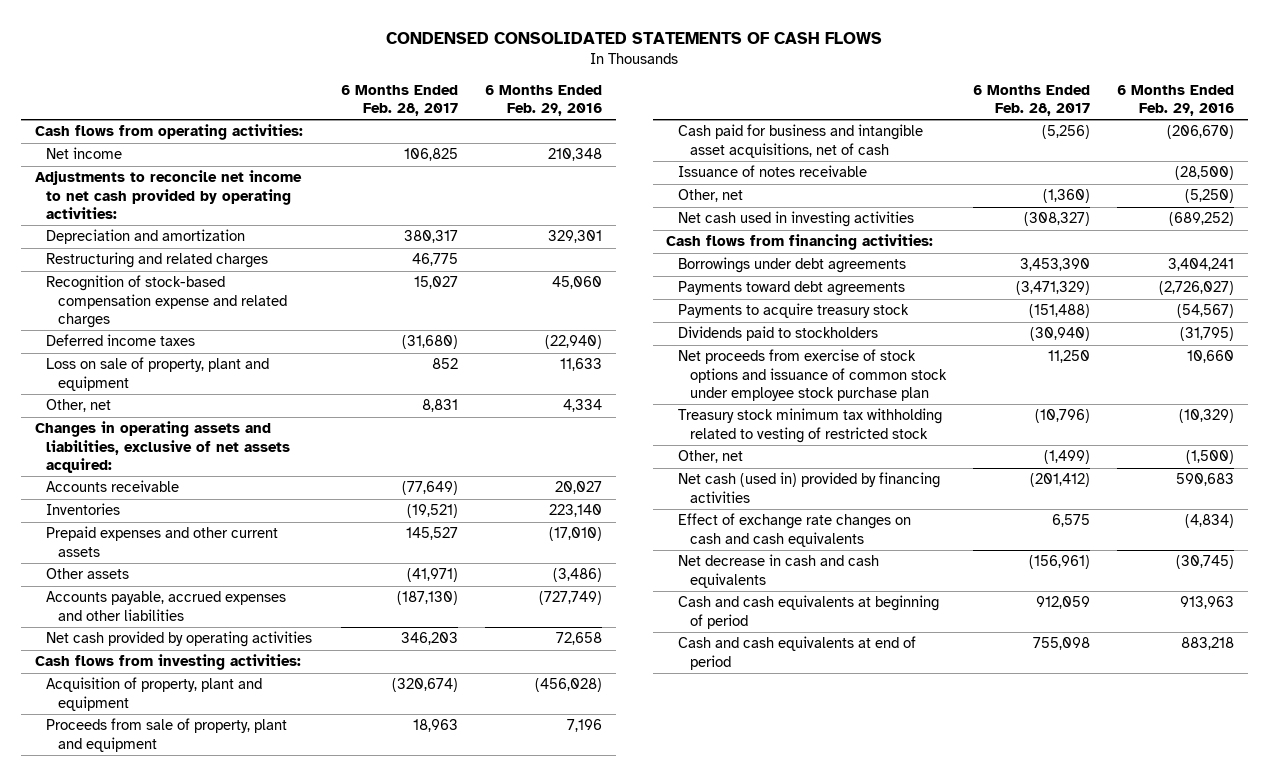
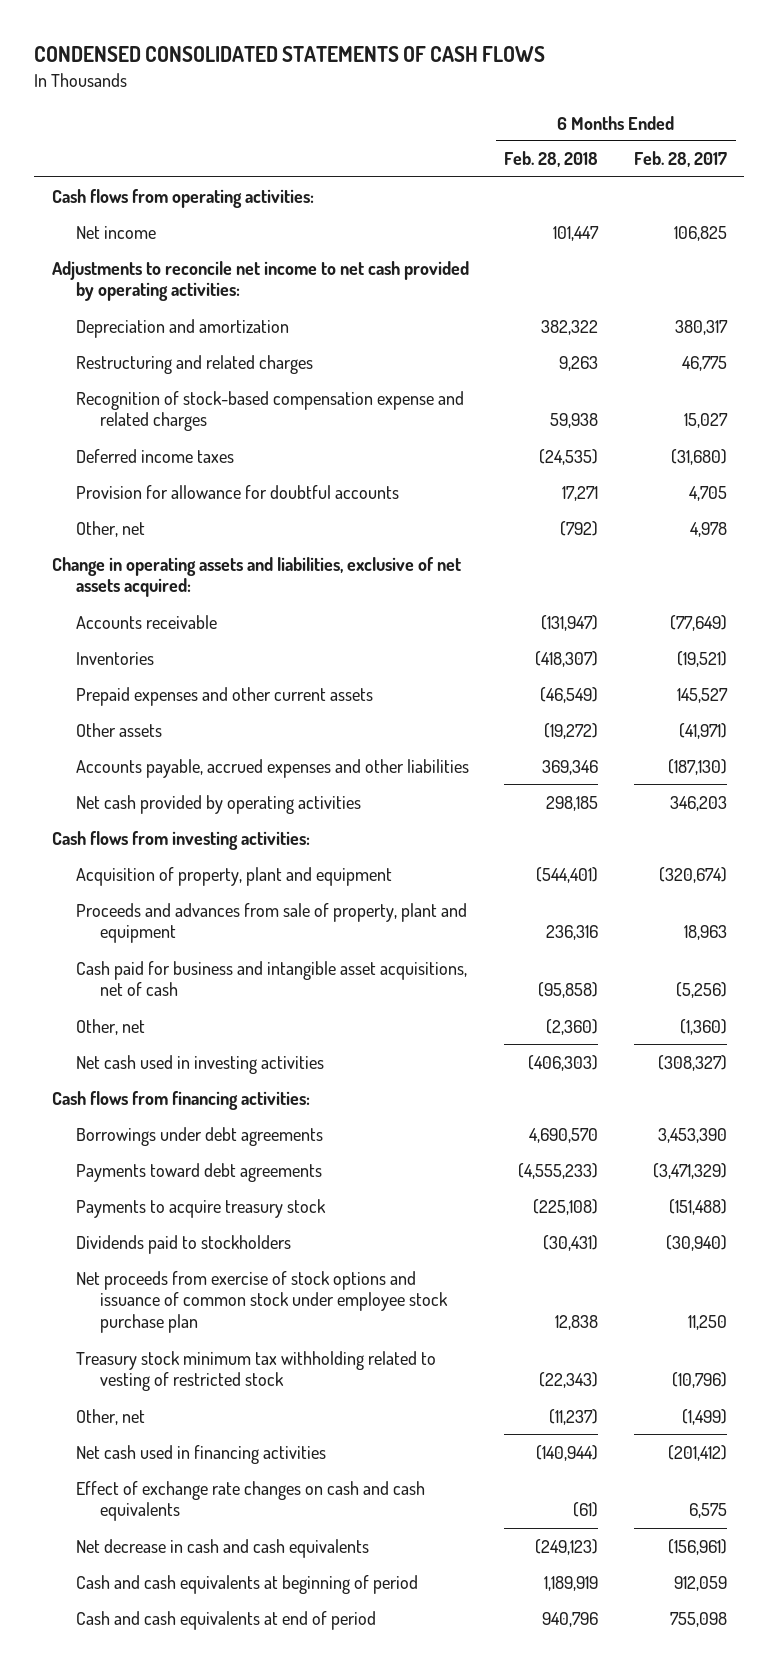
- | 6 Months Ended Feb. 28, 2017 | 6 Months Ended Feb. 29, 2016
+ | 6 Months Ended Feb. 28, 2018 | 6 Months Ended Feb. 28, 2017
- Loss on sale of property, plant and equipment | 852 | 11,633
- Other, net | 8,831 | 4,334
- Changes in operating assets and liabilities, exclusive of net assets acquired:
+ Provision for allowance for doubtful accounts | 17,271 | 4,705
+ Other, net | (792) | 4,978
+ Change in operating assets and liabilities, exclusive of net assets acquired:
- Proceeds from sale of property, plant and equipment | 18,963 | 7,196
+ Proceeds and advances from sale of property, plant and equipment | 236,316 | 18,963
- Issuance of notes receivable | | (28,500)
- Net cash (used in) provided by financing activities | (201,412) | 590,683
+ Net cash used in financing activities | (140,944) | (201,412)

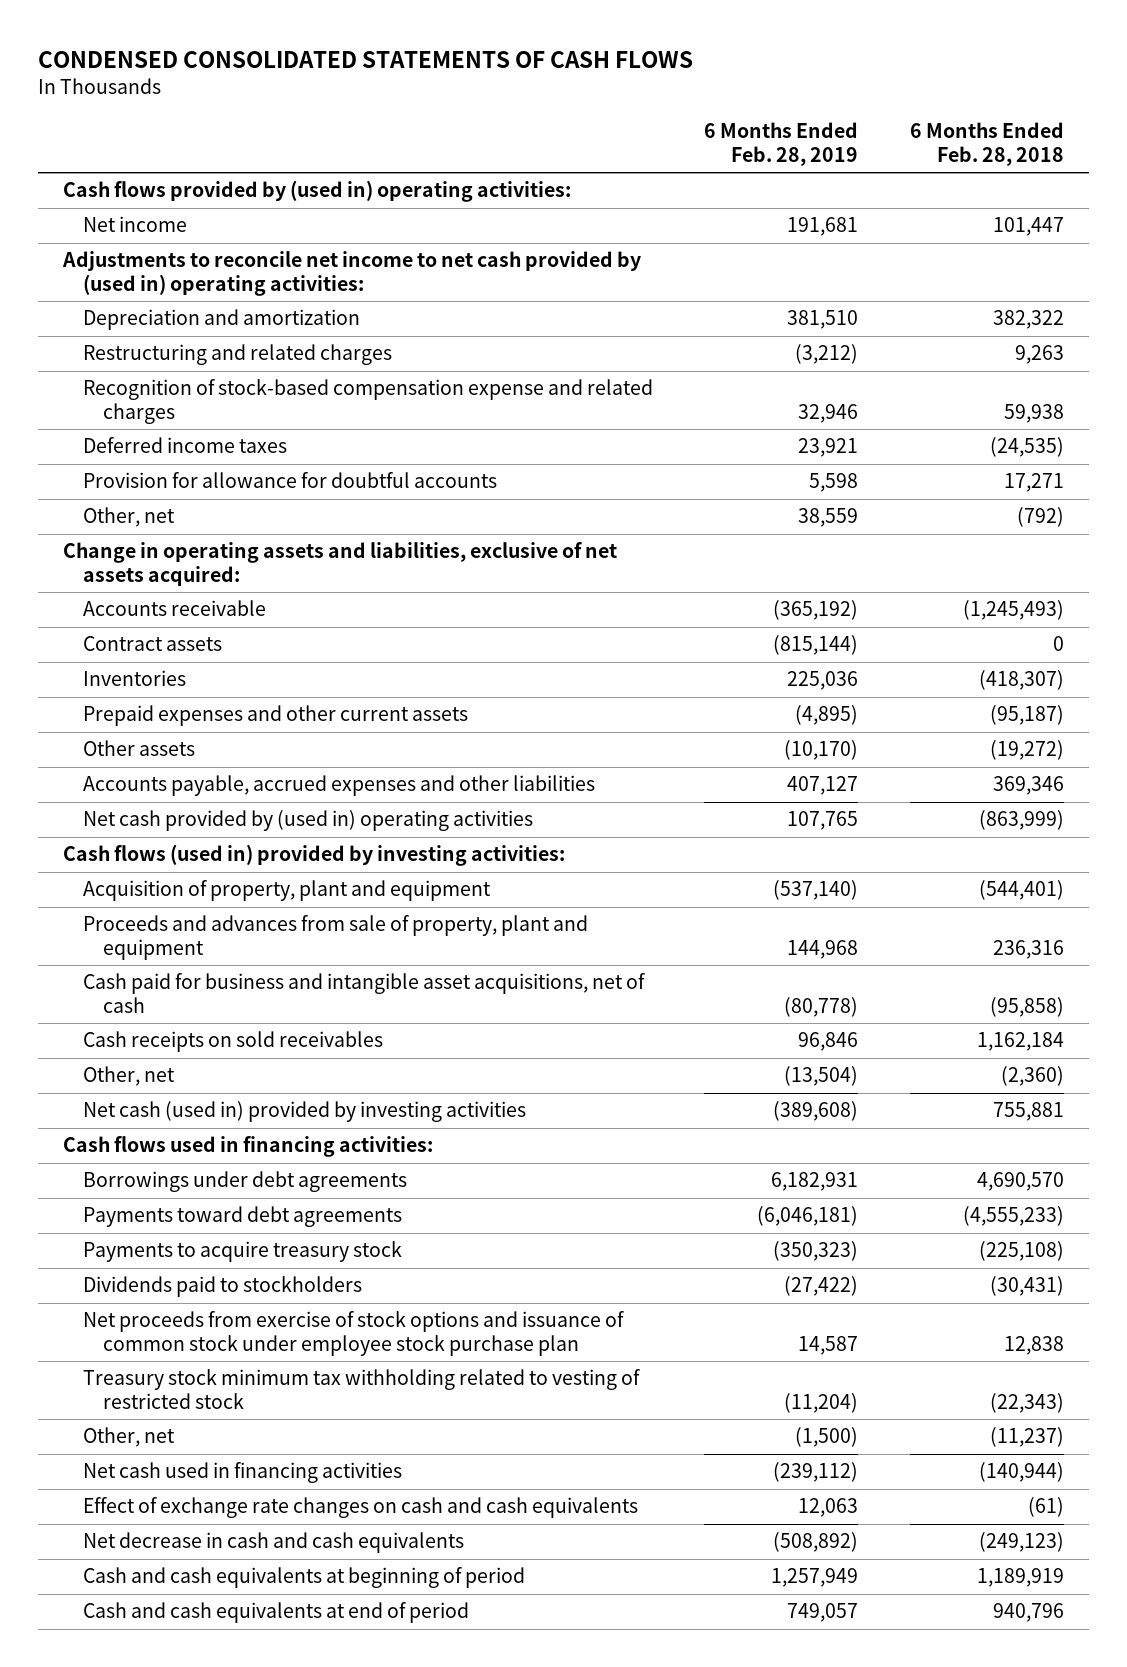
- | 6 Months Ended Feb. 28, 2018 | 6 Months Ended Feb. 28, 2017
+ | 6 Months Ended Feb. 28, 2019 | 6 Months Ended Feb. 28, 2018
- Cash flows from operating activities:
+ Cash flows provided by (used in) operating activities:
- Adjustments to reconcile net income to net cash provided by operating activities:
+ Adjustments to reconcile net income to net cash provided by (used in) operating activities:
- Accounts receivable | (131,947) | (77,649)
+ Accounts receivable | (365,192) | (1,245,493)
+ Contract assets | (815,144) | 0
- Prepaid expenses and other current assets | (46,549) | 145,527
+ Prepaid expenses and other current assets | (4,895) | (95,187)
- Net cash provided by operating activities | 298,185 | 346,203
- Cash flows from investing activities:
+ Net cash provided by (used in) operating activities | 107,765 | (863,999)
+ Cash flows (used in) provided by investing activities:
+ Cash receipts on sold receivables | 96,846 | 1,162,184
- Net cash used in investing activities | (406,303) | (308,327)
- Cash flows from financing activities:
+ Net cash (used in) provided by investing activities | (389,608) | 755,881
+ Cash flows used in financing activities:

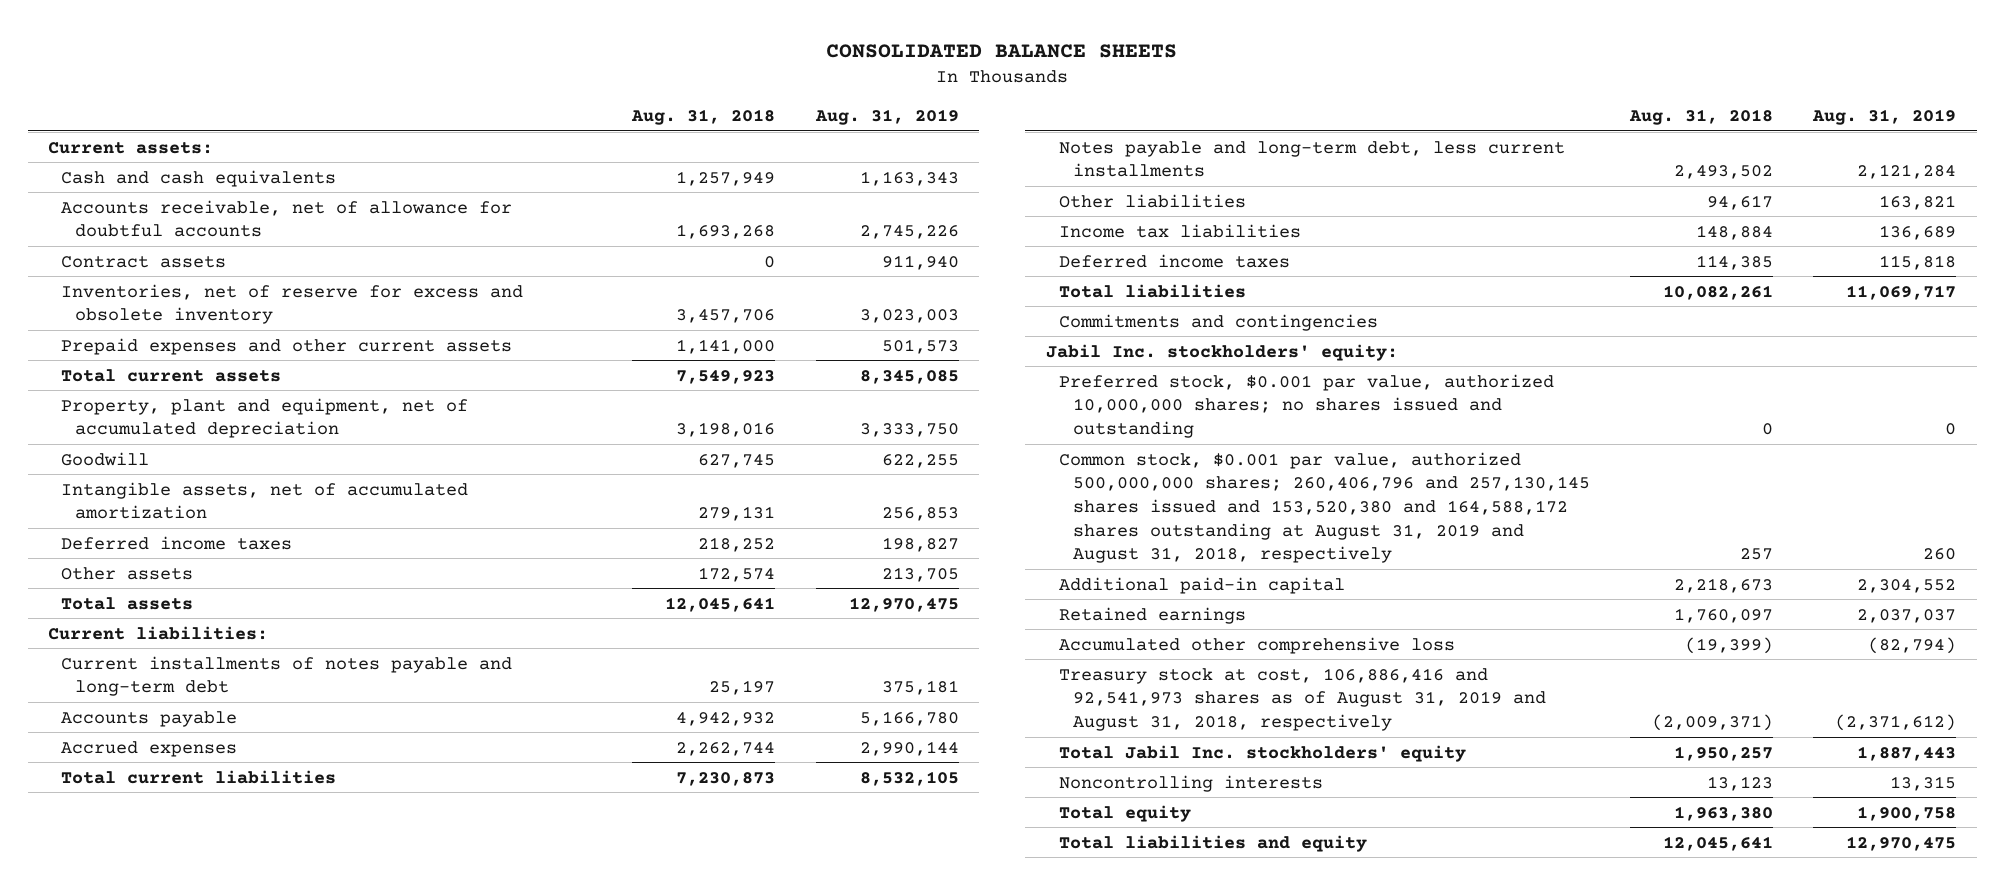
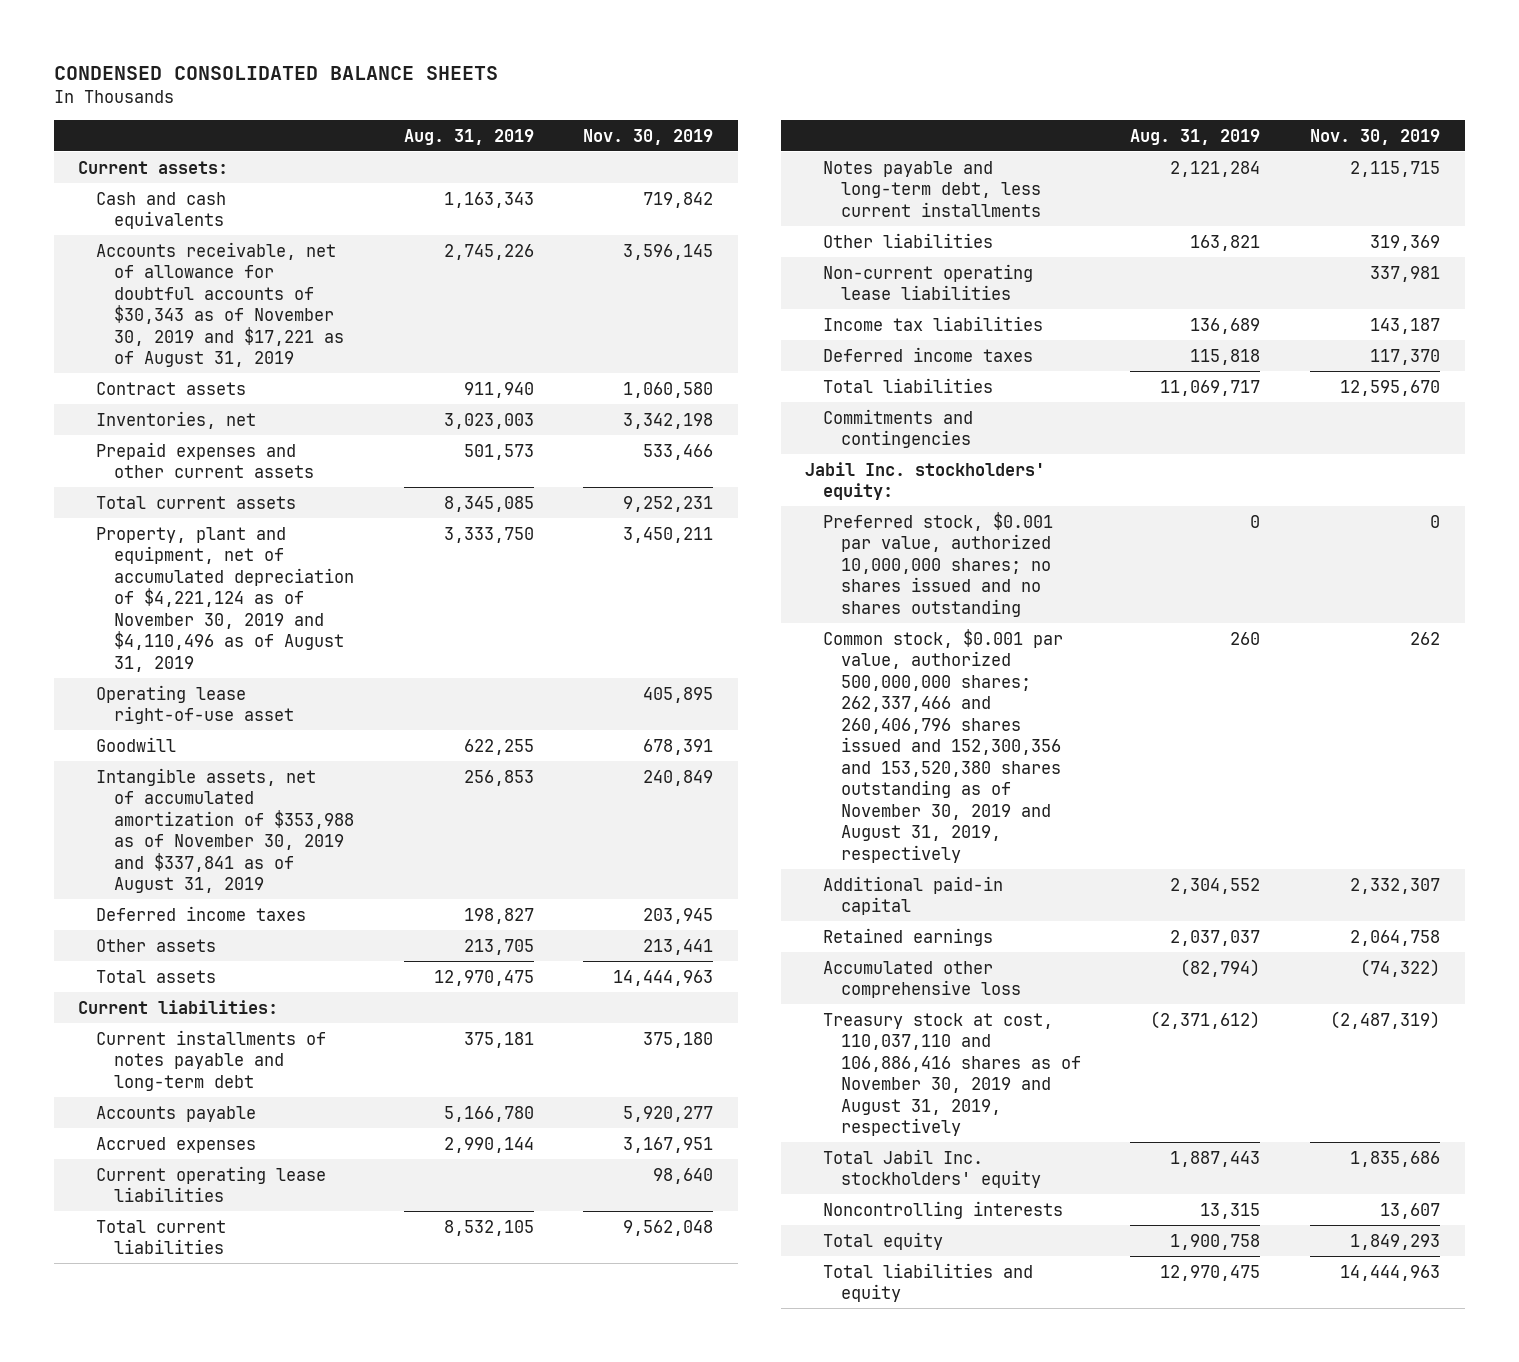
- CONSOLIDATED BALANCE SHEETS
+ CONDENSED CONSOLIDATED BALANCE SHEETS
- | Aug. 31, 2018 | Aug. 31, 2019
+ | Aug. 31, 2019 | Nov. 30, 2019
- Accounts receivable, net of allowance for doubtful accounts | 1,693,268 | 2,745,226
+ Accounts receivable, net of allowance for doubtful accounts of $30,343 as of November 30, 2019 and $17,221 as of August 31, 2019 | 2,745,226 | 3,596,145
- Inventories, net of reserve for excess and obsolete inventory | 3,457,706 | 3,023,003
+ Inventories, net | 3,023,003 | 3,342,198
- Property, plant and equipment, net of accumulated depreciation | 3,198,016 | 3,333,750
+ Property, plant and equipment, net of accumulated depreciation of $4,221,124 as of November 30, 2019 and $4,110,496 as of August 31, 2019 | 3,333,750 | 3,450,211
+ Operating lease right-of-use asset | | 405,895
- Intangible assets, net of accumulated amortization | 279,131 | 256,853
+ Intangible assets, net of accumulated amortization of $353,988 as of November 30, 2019 and $337,841 as of August 31, 2019 | 256,853 | 240,849
+ Current operating lease liabilities | | 98,640
+ Non-current operating lease liabilities | | 337,981
- Preferred stock, $0.001 par value, authorized 10,000,000 shares; no shares issued and outstanding | 0 | 0
- Common stock, $0.001 par value, authorized 500,000,000 shares; 260,406,796 and 257,130,145 shares issued and 153,520,380 and 164,588,172 shares outstanding at August 31, 2019 and August 31, 2018, respectively | 257 | 260
+ Preferred stock, $0.001 par value, authorized 10,000,000 shares; no shares issued and no shares outstanding | 0 | 0
+ Common stock, $0.001 par value, authorized 500,000,000 shares; 262,337,466 and 260,406,796 shares issued and 152,300,356 and 153,520,380 shares outstanding as of November 30, 2019 and August 31, 2019, respectively | 260 | 262
- Treasury stock at cost, 106,886,416 and 92,541,973 shares as of August 31, 2019 and August 31, 2018, respectively | (2,009,371) | (2,371,612)
+ Treasury stock at cost, 110,037,110 and 106,886,416 shares as of November 30, 2019 and August 31, 2019, respectively | (2,371,612) | (2,487,319)

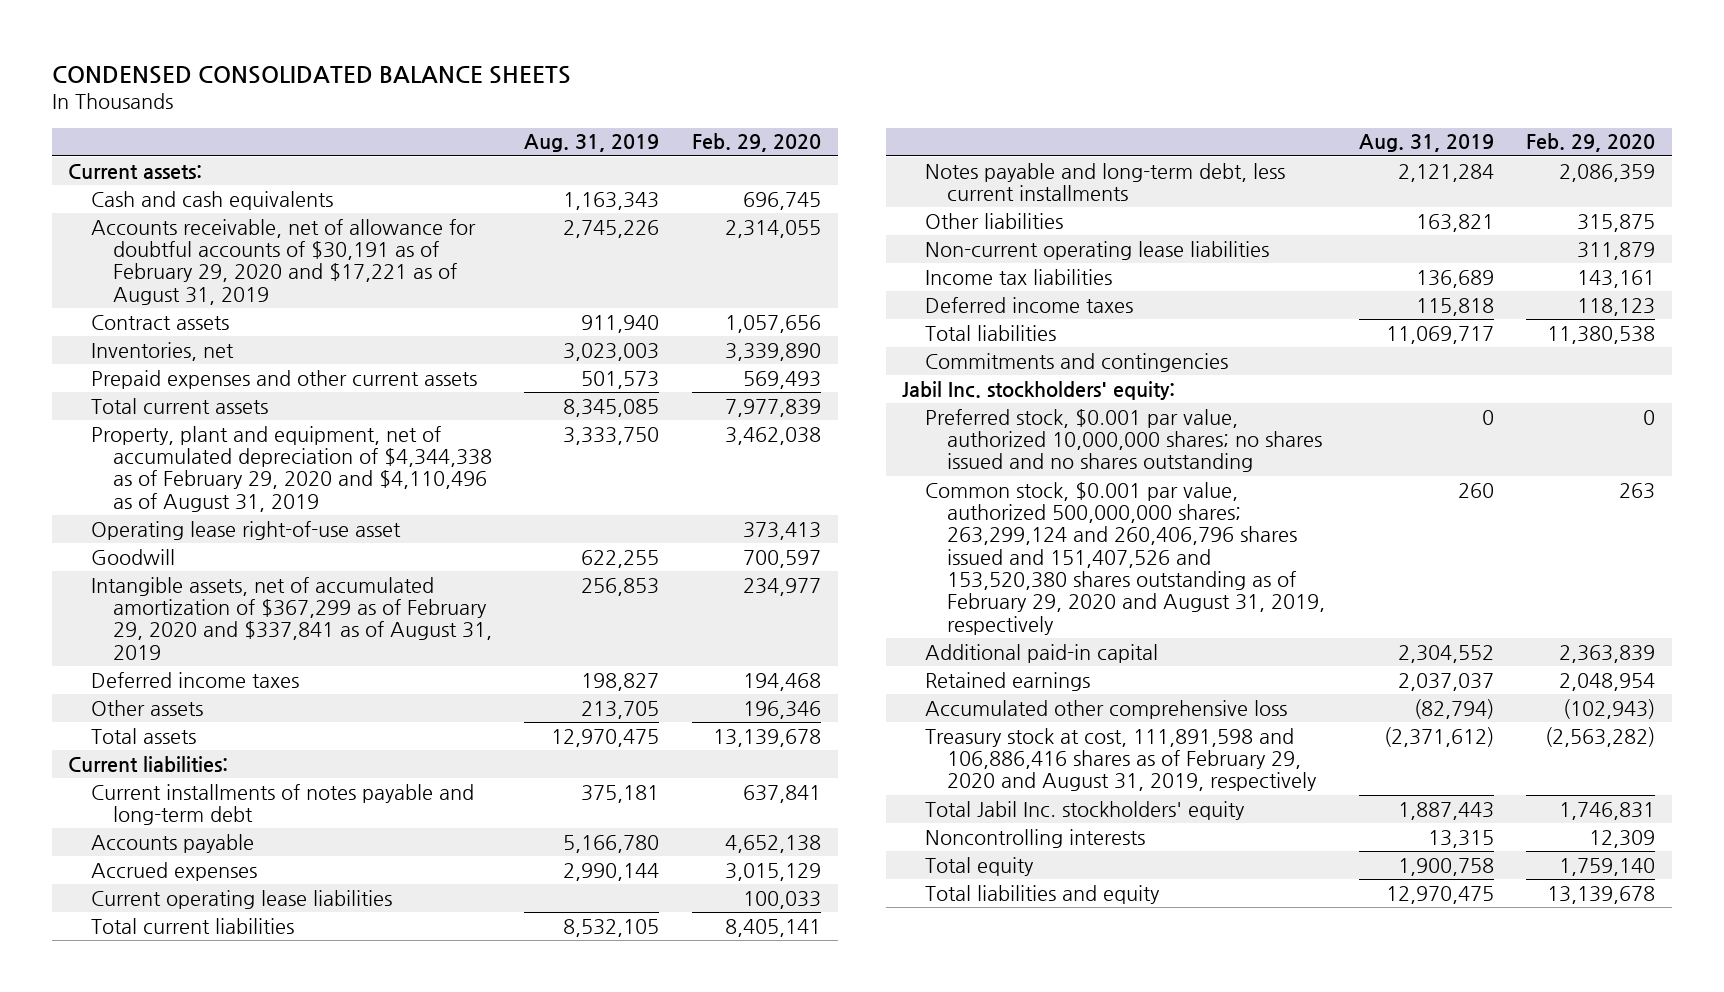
- | Aug. 31, 2019 | Nov. 30, 2019
+ | Aug. 31, 2019 | Feb. 29, 2020
- Accounts receivable, net of allowance for doubtful accounts of $30,343 as of November 30, 2019 and $17,221 as of August 31, 2019 | 2,745,226 | 3,596,145
+ Accounts receivable, net of allowance for doubtful accounts of $30,191 as of February 29, 2020 and $17,221 as of August 31, 2019 | 2,745,226 | 2,314,055
- Property, plant and equipment, net of accumulated depreciation of $4,221,124 as of November 30, 2019 and $4,110,496 as of August 31, 2019 | 3,333,750 | 3,450,211
+ Property, plant and equipment, net of accumulated depreciation of $4,344,338 as of February 29, 2020 and $4,110,496 as of August 31, 2019 | 3,333,750 | 3,462,038
- Intangible assets, net of accumulated amortization of $353,988 as of November 30, 2019 and $337,841 as of August 31, 2019 | 256,853 | 240,849
+ Intangible assets, net of accumulated amortization of $367,299 as of February 29, 2020 and $337,841 as of August 31, 2019 | 256,853 | 234,977
- Common stock, $0.001 par value, authorized 500,000,000 shares; 262,337,466 and 260,406,796 shares issued and 152,300,356 and 153,520,380 shares outstanding as of November 30, 2019 and August 31, 2019, respectively | 260 | 262
+ Common stock, $0.001 par value, authorized 500,000,000 shares; 263,299,124 and 260,406,796 shares issued and 151,407,526 and 153,520,380 shares outstanding as of February 29, 2020 and August 31, 2019, respectively | 260 | 263
- Treasury stock at cost, 110,037,110 and 106,886,416 shares as of November 30, 2019 and August 31, 2019, respectively | (2,371,612) | (2,487,319)
+ Treasury stock at cost, 111,891,598 and 106,886,416 shares as of February 29, 2020 and August 31, 2019, respectively | (2,371,612) | (2,563,282)

